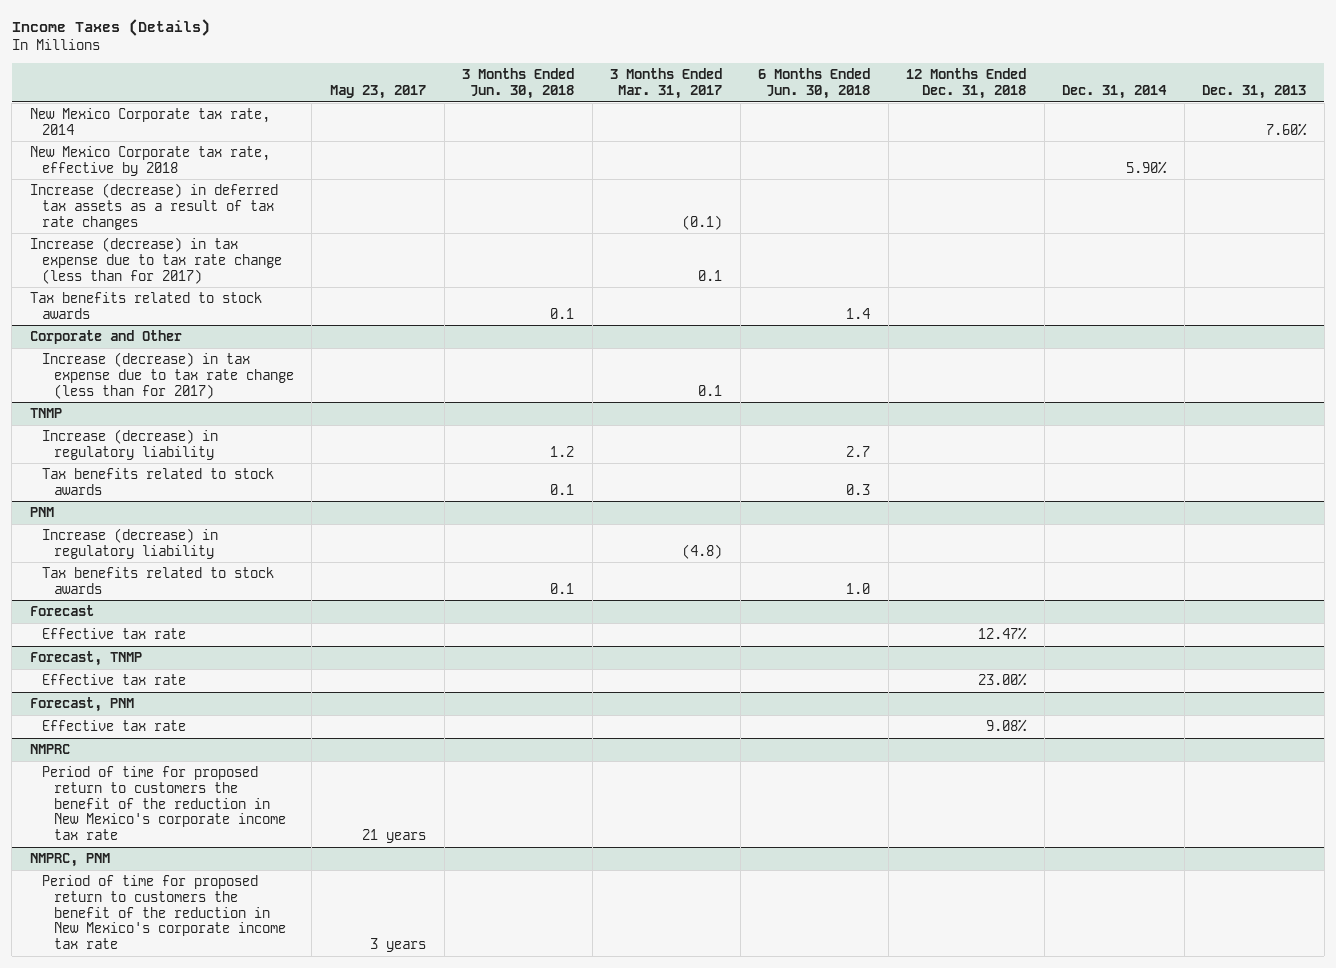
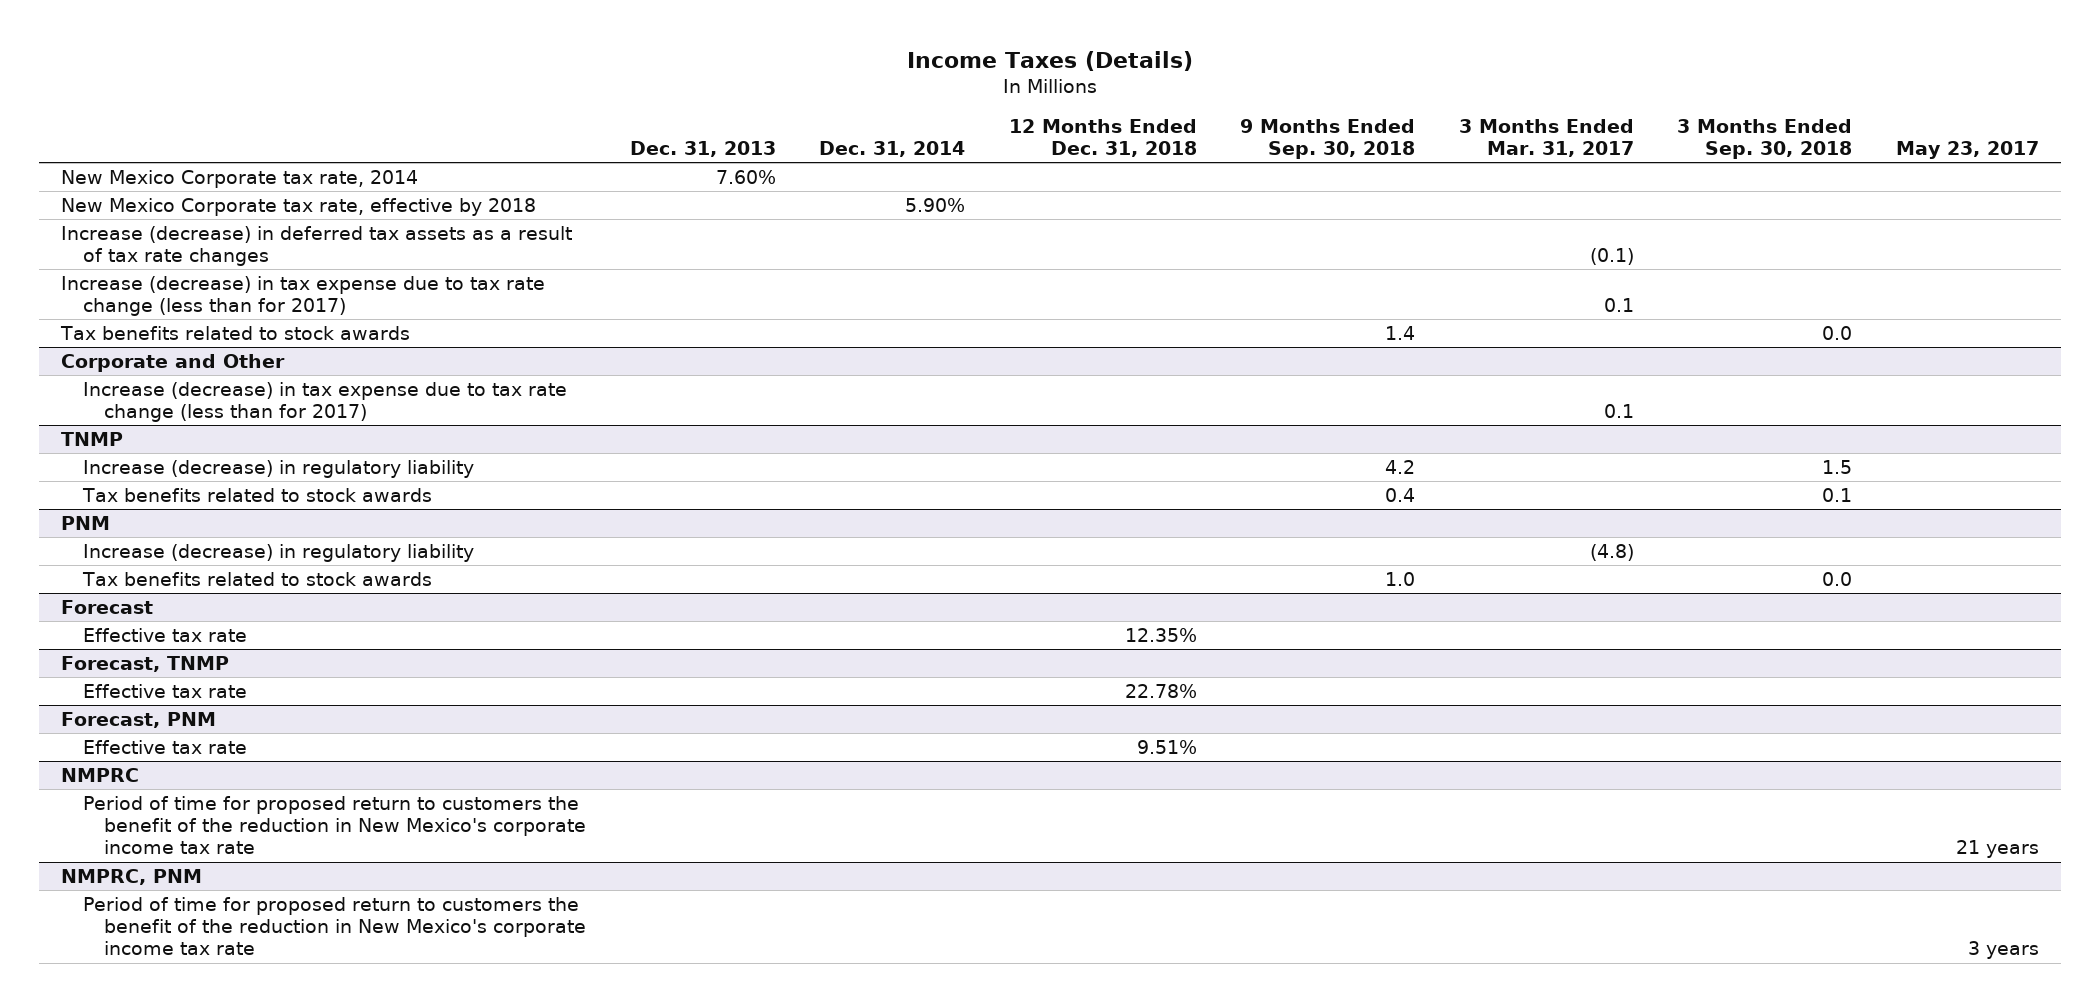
- | May 23, 2017 | 3 Months Ended Jun. 30, 2018 | 3 Months Ended Mar. 31, 2017 | 6 Months Ended Jun. 30, 2018 | 12 Months Ended Dec. 31, 2018 | Dec. 31, 2014 | Dec. 31, 2013
+ | Dec. 31, 2013 | Dec. 31, 2014 | 12 Months Ended Dec. 31, 2018 | 9 Months Ended Sep. 30, 2018 | 3 Months Ended Mar. 31, 2017 | 3 Months Ended Sep. 30, 2018 | May 23, 2017
@ Forecast
- Effective tax rate | | | | | 12.47% | |
+ Effective tax rate | | | 12.35% | | | |
@ Forecast, TNMP
- Effective tax rate | | | | | 23.00% | |
+ Effective tax rate | | | 22.78% | | | |
@ Forecast, PNM
- Effective tax rate | | | | | 9.08% | |
+ Effective tax rate | | | 9.51% | | | |

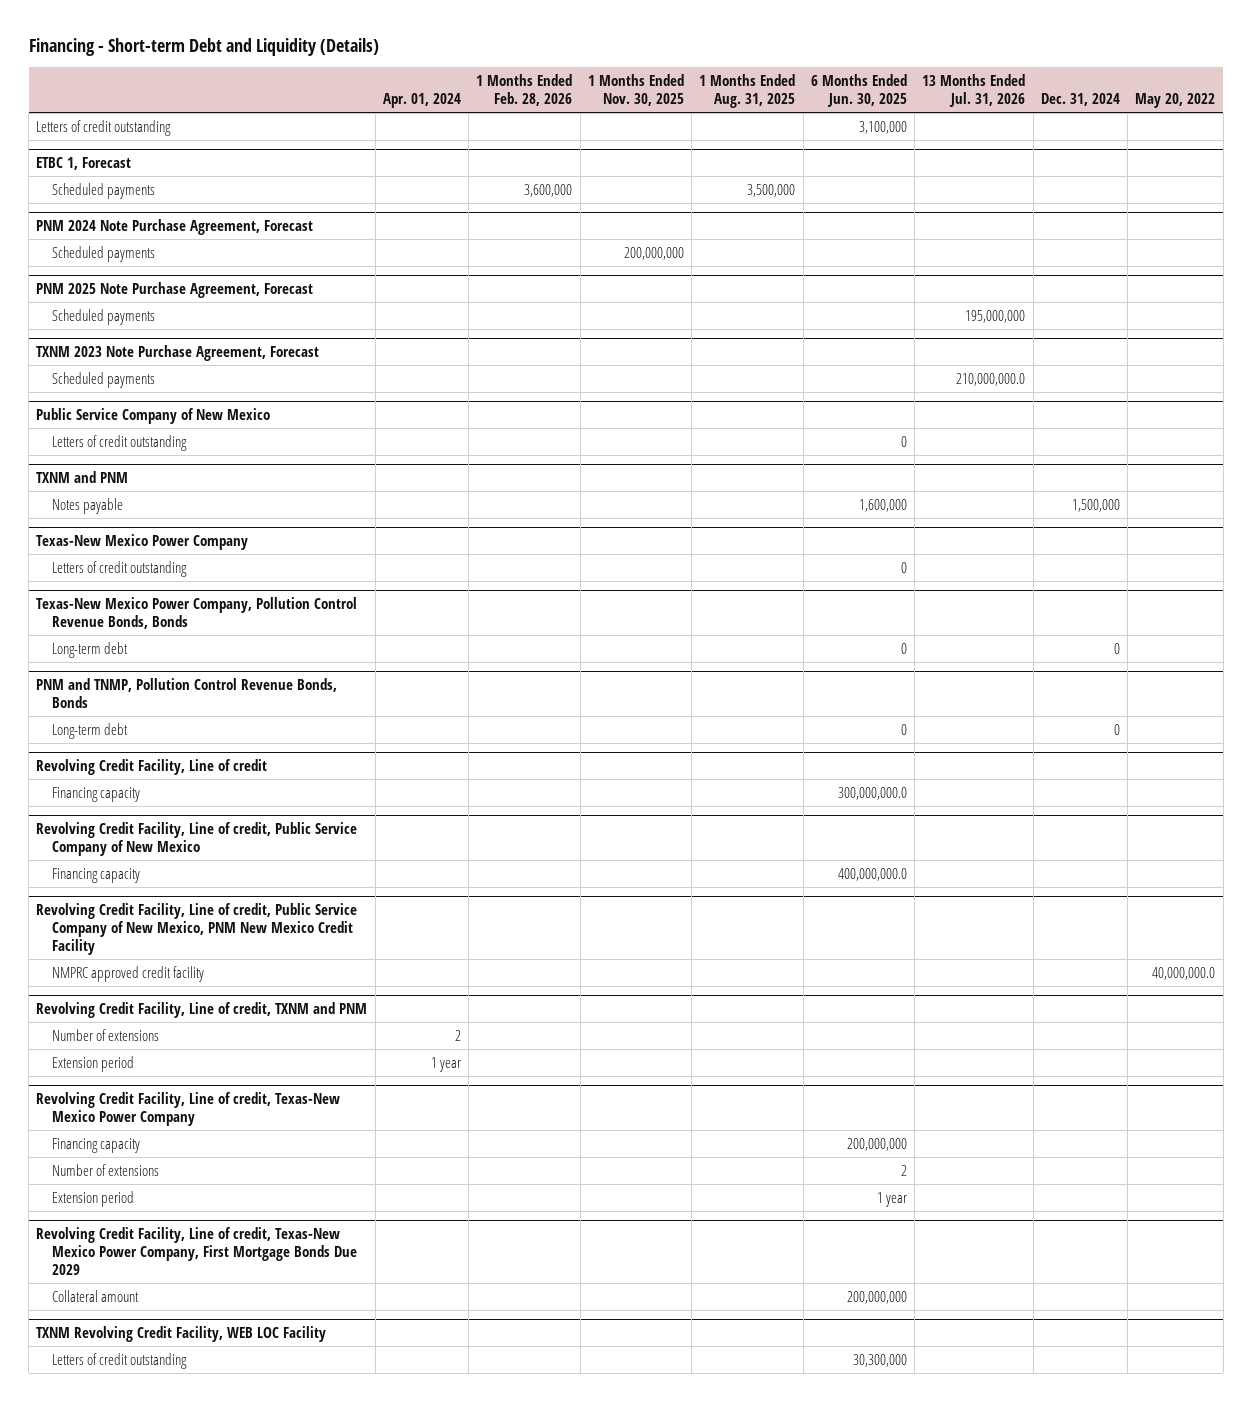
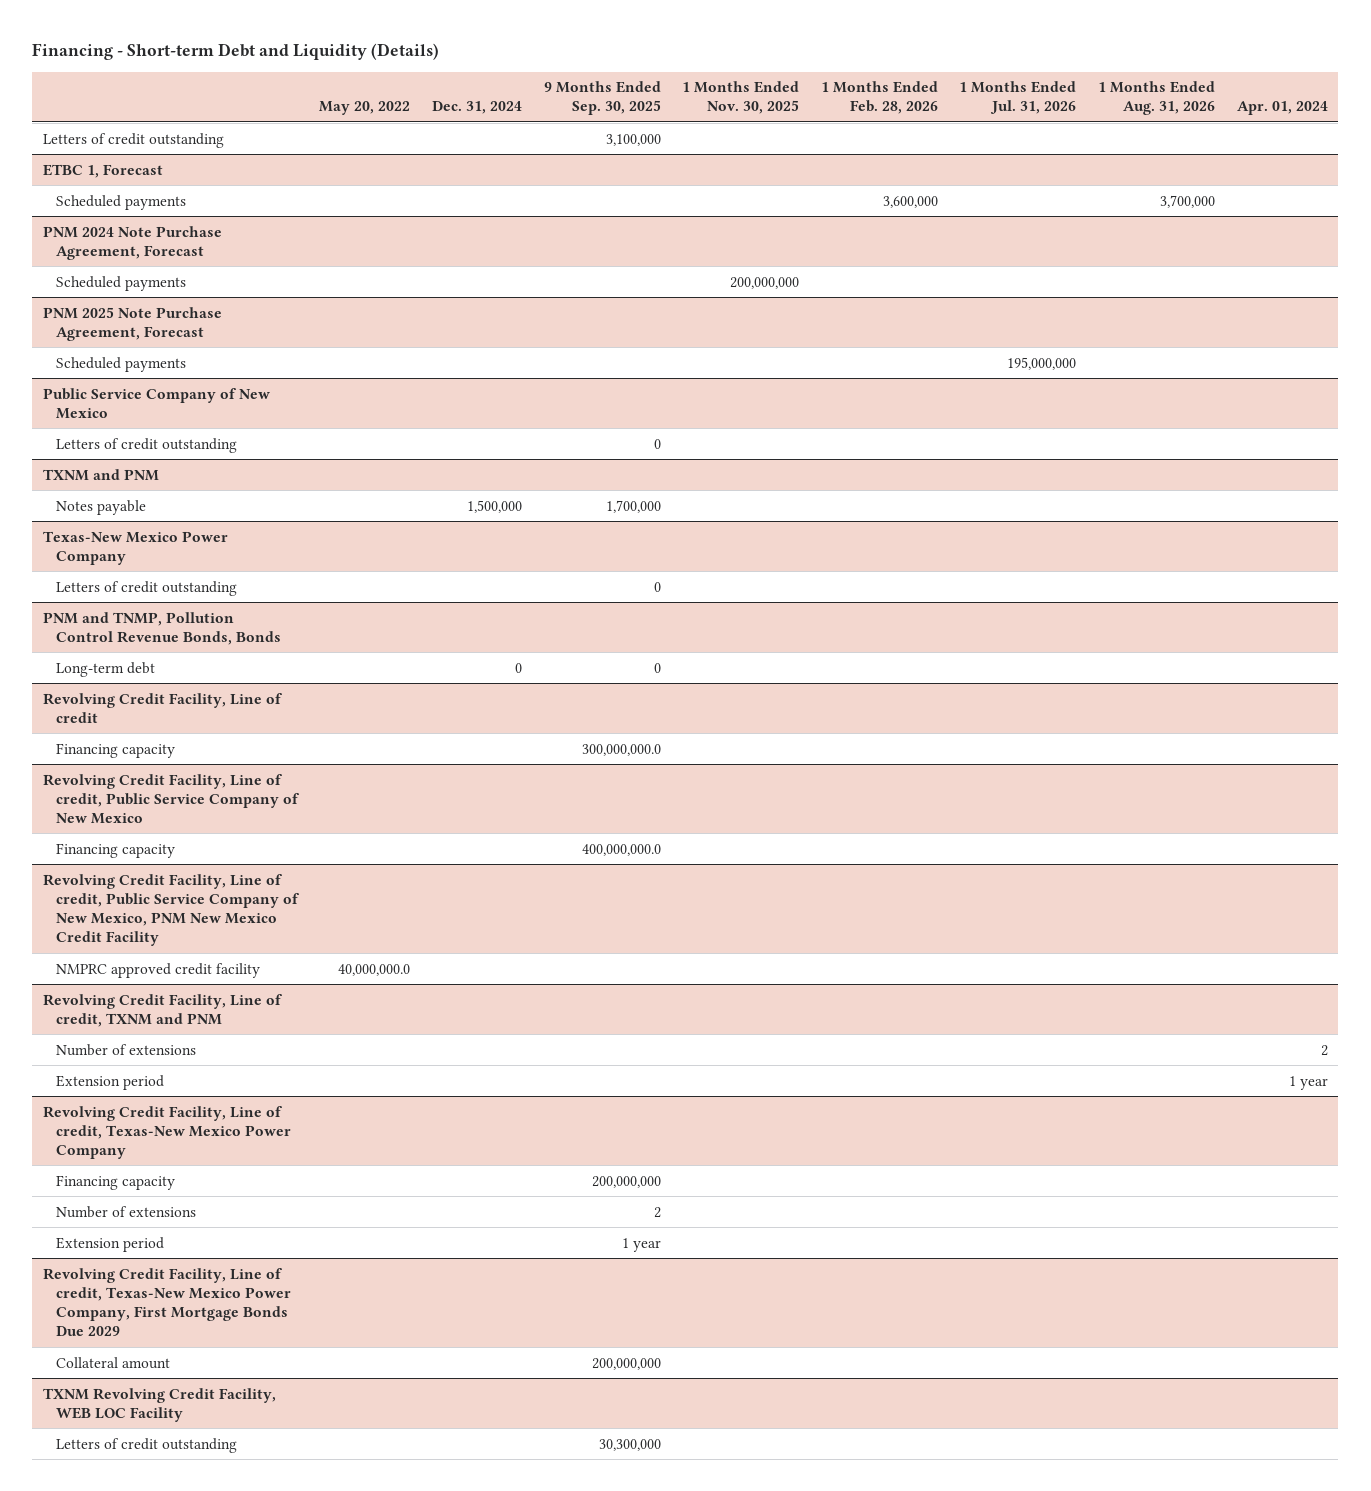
- | Apr. 01, 2024 | 1 Months Ended Feb. 28, 2026 | 1 Months Ended Nov. 30, 2025 | 1 Months Ended Aug. 31, 2025 | 6 Months Ended Jun. 30, 2025 | 13 Months Ended Jul. 31, 2026 | Dec. 31, 2024 | May 20, 2022
+ | May 20, 2022 | Dec. 31, 2024 | 9 Months Ended Sep. 30, 2025 | 1 Months Ended Nov. 30, 2025 | 1 Months Ended Feb. 28, 2026 | 1 Months Ended Jul. 31, 2026 | 1 Months Ended Aug. 31, 2026 | Apr. 01, 2024
- TXNM 2023 Note Purchase Agreement, Forecast
- Scheduled payments | | | | | | 210,000,000.0 | |
- Texas-New Mexico Power Company, Pollution Control Revenue Bonds, Bonds
- Long-term debt | | | | | 0 | | 0 |

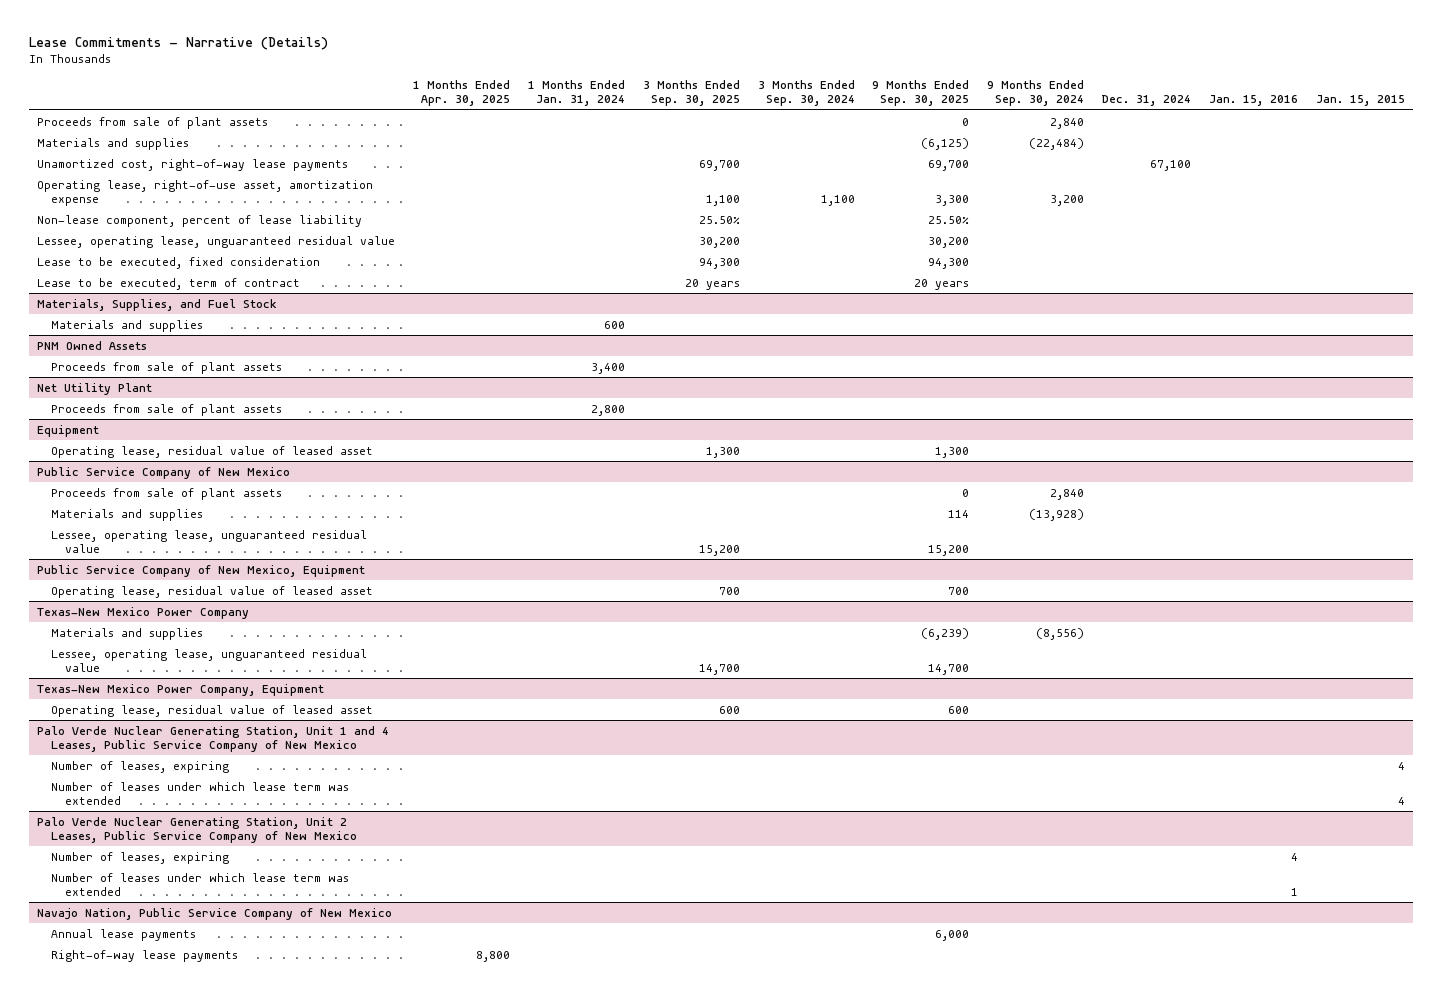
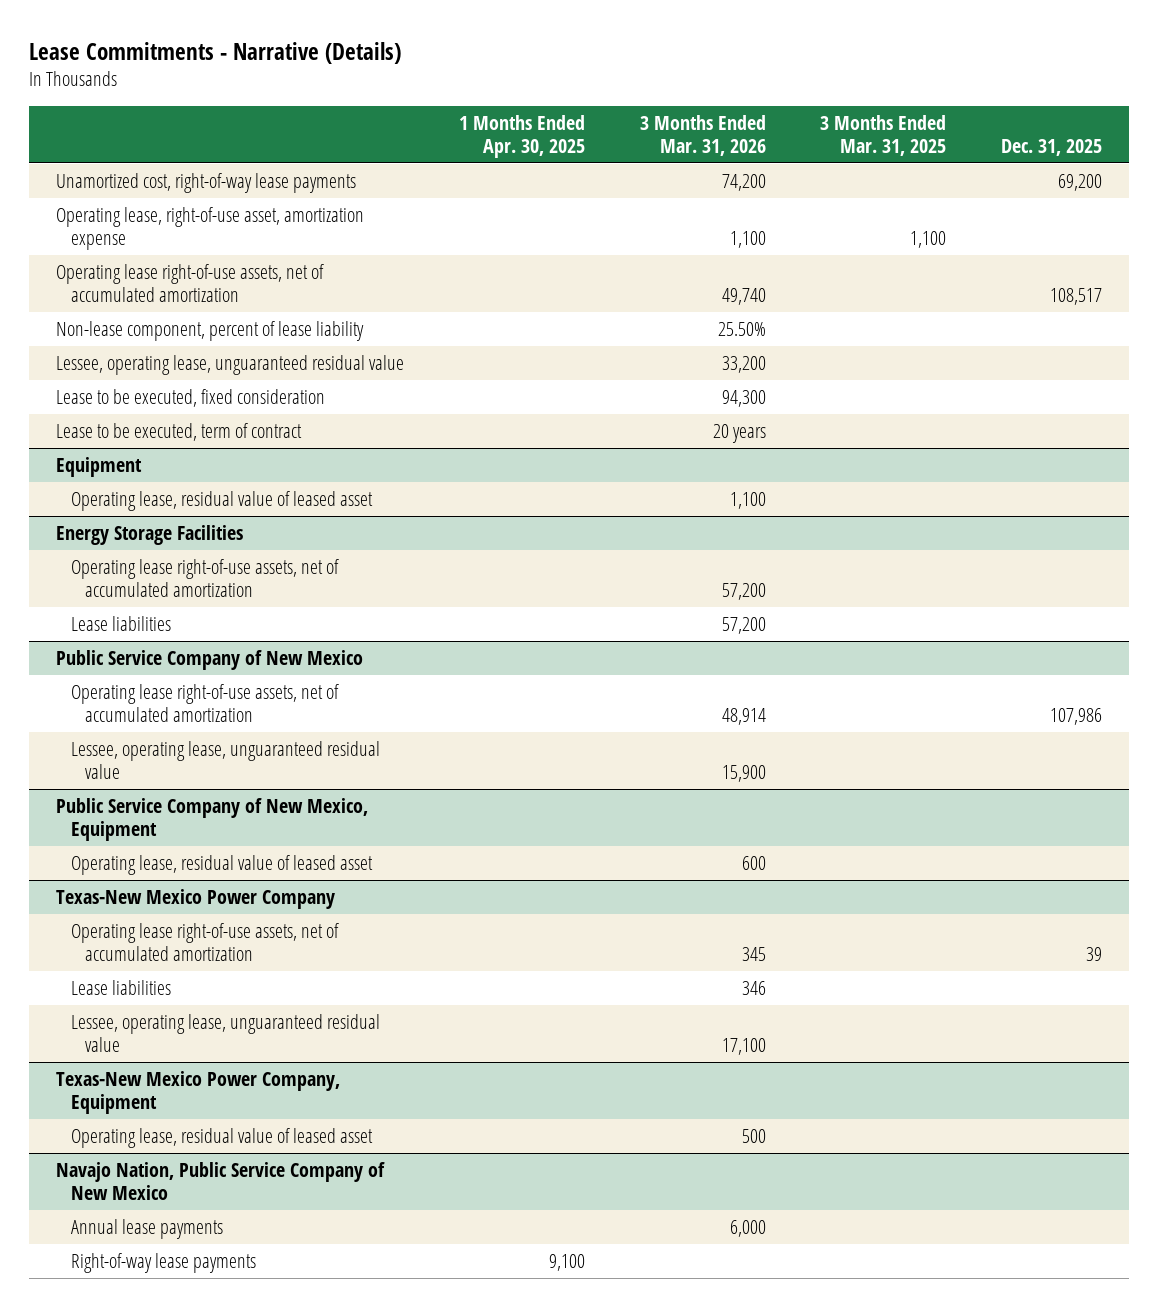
- | 1 Months Ended Apr. 30, 2025 | 1 Months Ended Jan. 31, 2024 | 3 Months Ended Sep. 30, 2025 | 3 Months Ended Sep. 30, 2024 | 9 Months Ended Sep. 30, 2025 | 9 Months Ended Sep. 30, 2024 | Dec. 31, 2024 | Jan. 15, 2016 | Jan. 15, 2015
+ | 1 Months Ended Apr. 30, 2025 | 3 Months Ended Mar. 31, 2026 | 3 Months Ended Mar. 31, 2025 | Dec. 31, 2025
- Proceeds from sale of plant assets | | | | | 0 | 2,840 | | |
- Materials and supplies | | | | | (6,125) | (22,484) | | |
+ Operating lease right-of-use assets, net of accumulated amortization | | 49,740 | | 108,517
- Materials, Supplies, and Fuel Stock
- Materials and supplies | | 600 | | | | | | |
- PNM Owned Assets
- Proceeds from sale of plant assets | | 3,400 | | | | | | |
- Net Utility Plant
- Proceeds from sale of plant assets | | 2,800 | | | | | | |
+ Energy Storage Facilities
+ Operating lease right-of-use assets, net of accumulated amortization | | 57,200 | |
+ Lease liabilities | | 57,200 | |
@ Public Service Company of New Mexico
- Proceeds from sale of plant assets | | | | | 0 | 2,840 | | |
- Materials and supplies | | | | | 114 | (13,928) | | |
+ Operating lease right-of-use assets, net of accumulated amortization | | 48,914 | | 107,986
@ Texas-New Mexico Power Company
- Materials and supplies | | | | | (6,239) | (8,556) | | |
+ Operating lease right-of-use assets, net of accumulated amortization | | 345 | | 39
+ Lease liabilities | | 346 | |
- Palo Verde Nuclear Generating Station, Unit 1 and 4 Leases, Public Service Company of New Mexico
- Number of leases, expiring | | | | | | | | | 4
- Number of leases under which lease term was extended | | | | | | | | | 4
- Palo Verde Nuclear Generating Station, Unit 2 Leases, Public Service Company of New Mexico
- Number of leases, expiring | | | | | | | | 4 |
- Number of leases under which lease term was extended | | | | | | | | 1 |
@ Navajo Nation, Public Service Company of New Mexico
- Right-of-way lease payments | 8,800 | | | | | | | |
+ Right-of-way lease payments | 9,100 | | |

